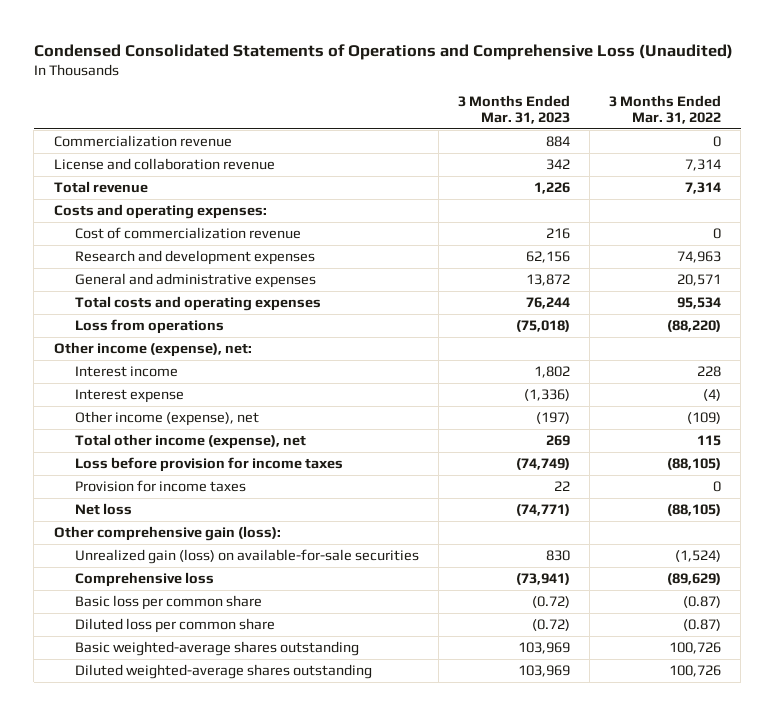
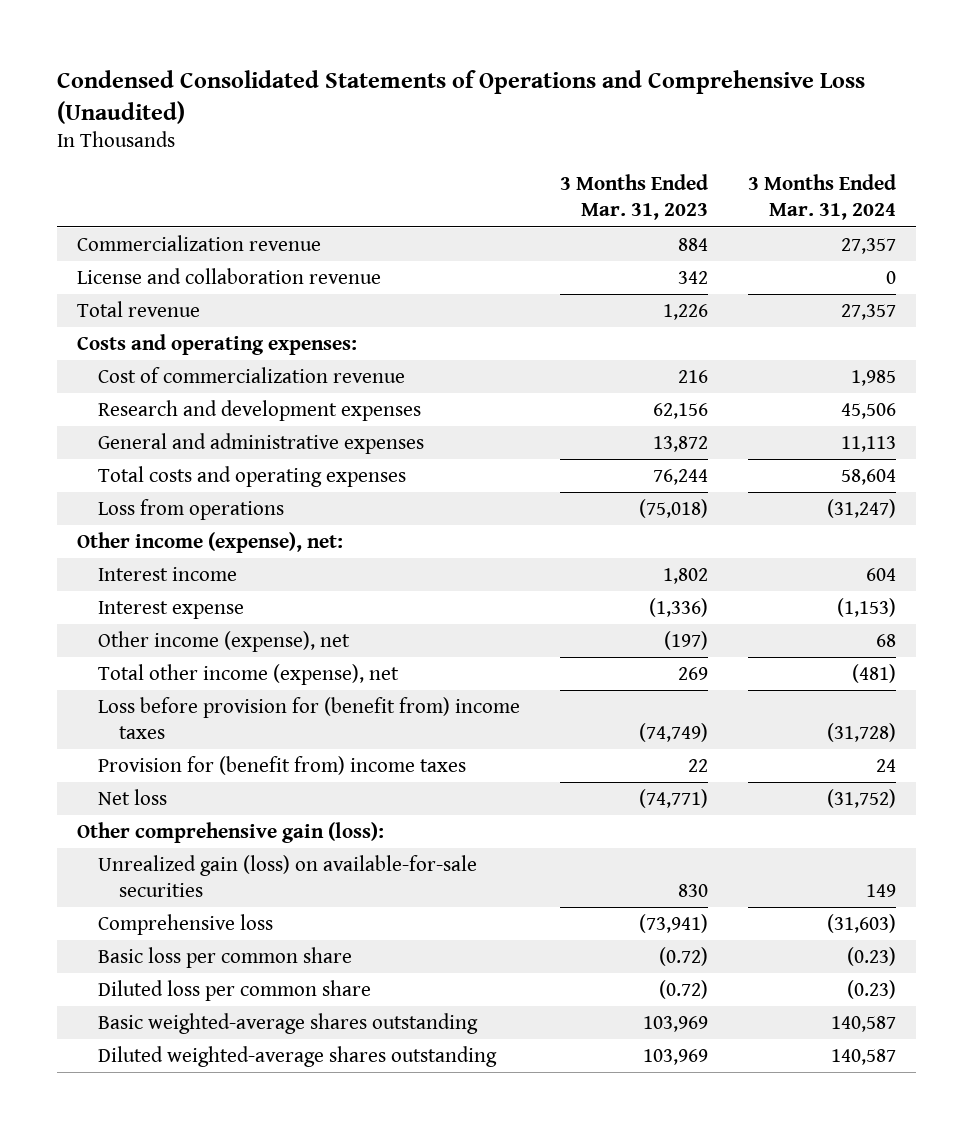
- | 3 Months Ended Mar. 31, 2023 | 3 Months Ended Mar. 31, 2022
+ | 3 Months Ended Mar. 31, 2023 | 3 Months Ended Mar. 31, 2024
- Loss before provision for income taxes | (74,749) | (88,105)
- Provision for income taxes | 22 | 0
+ Loss before provision for (benefit from) income taxes | (74,749) | (31,728)
+ Provision for (benefit from) income taxes | 22 | 24

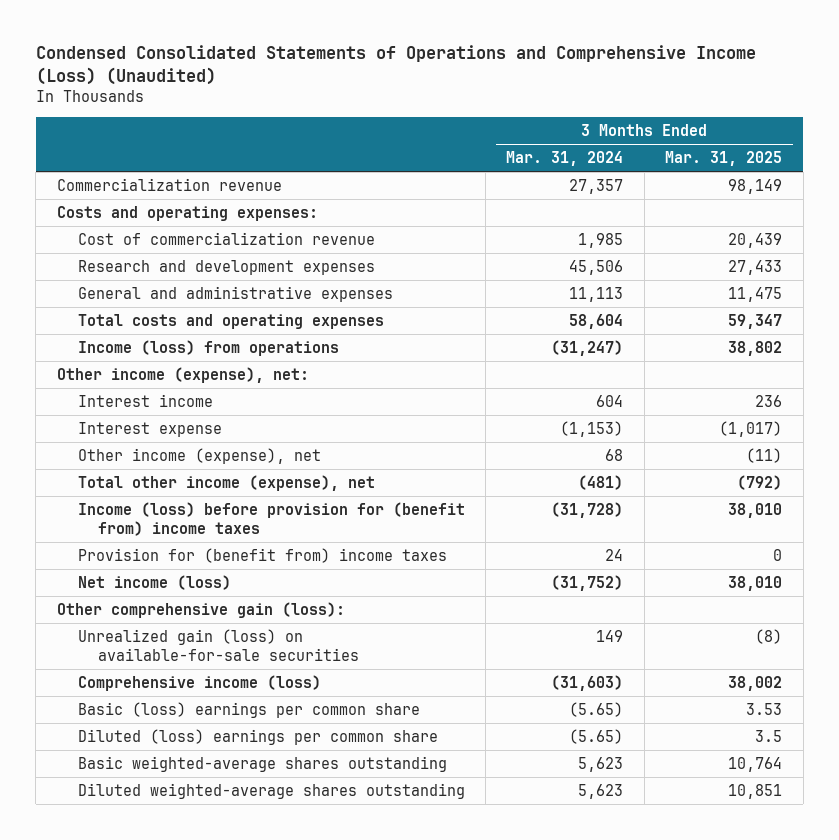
- Condensed Consolidated Statements of Operations and Comprehensive Loss (Unaudited)
+ Condensed Consolidated Statements of Operations and Comprehensive Income (Loss) (Unaudited)
- | 3 Months Ended Mar. 31, 2023 | 3 Months Ended Mar. 31, 2024
+ | 3 Months Ended Mar. 31, 2024 | 3 Months Ended Mar. 31, 2025
- License and collaboration revenue | 342 | 0
- Total revenue | 1,226 | 27,357
- Loss from operations | (75,018) | (31,247)
+ Income (loss) from operations | (31,247) | 38,802
- Loss before provision for (benefit from) income taxes | (74,749) | (31,728)
+ Income (loss) before provision for (benefit from) income taxes | (31,728) | 38,010
- Net loss | (74,771) | (31,752)
+ Net income (loss) | (31,752) | 38,010
- Comprehensive loss | (73,941) | (31,603)
- Basic loss per common share | (0.72) | (0.23)
- Diluted loss per common share | (0.72) | (0.23)
- Basic weighted-average shares outstanding | 103,969 | 140,587
- Diluted weighted-average shares outstanding | 103,969 | 140,587
+ Comprehensive income (loss) | (31,603) | 38,002
+ Basic (loss) earnings per common share | (5.65) | 3.53
+ Diluted (loss) earnings per common share | (5.65) | 3.5
+ Basic weighted-average shares outstanding | 5,623 | 10,764
+ Diluted weighted-average shares outstanding | 5,623 | 10,851

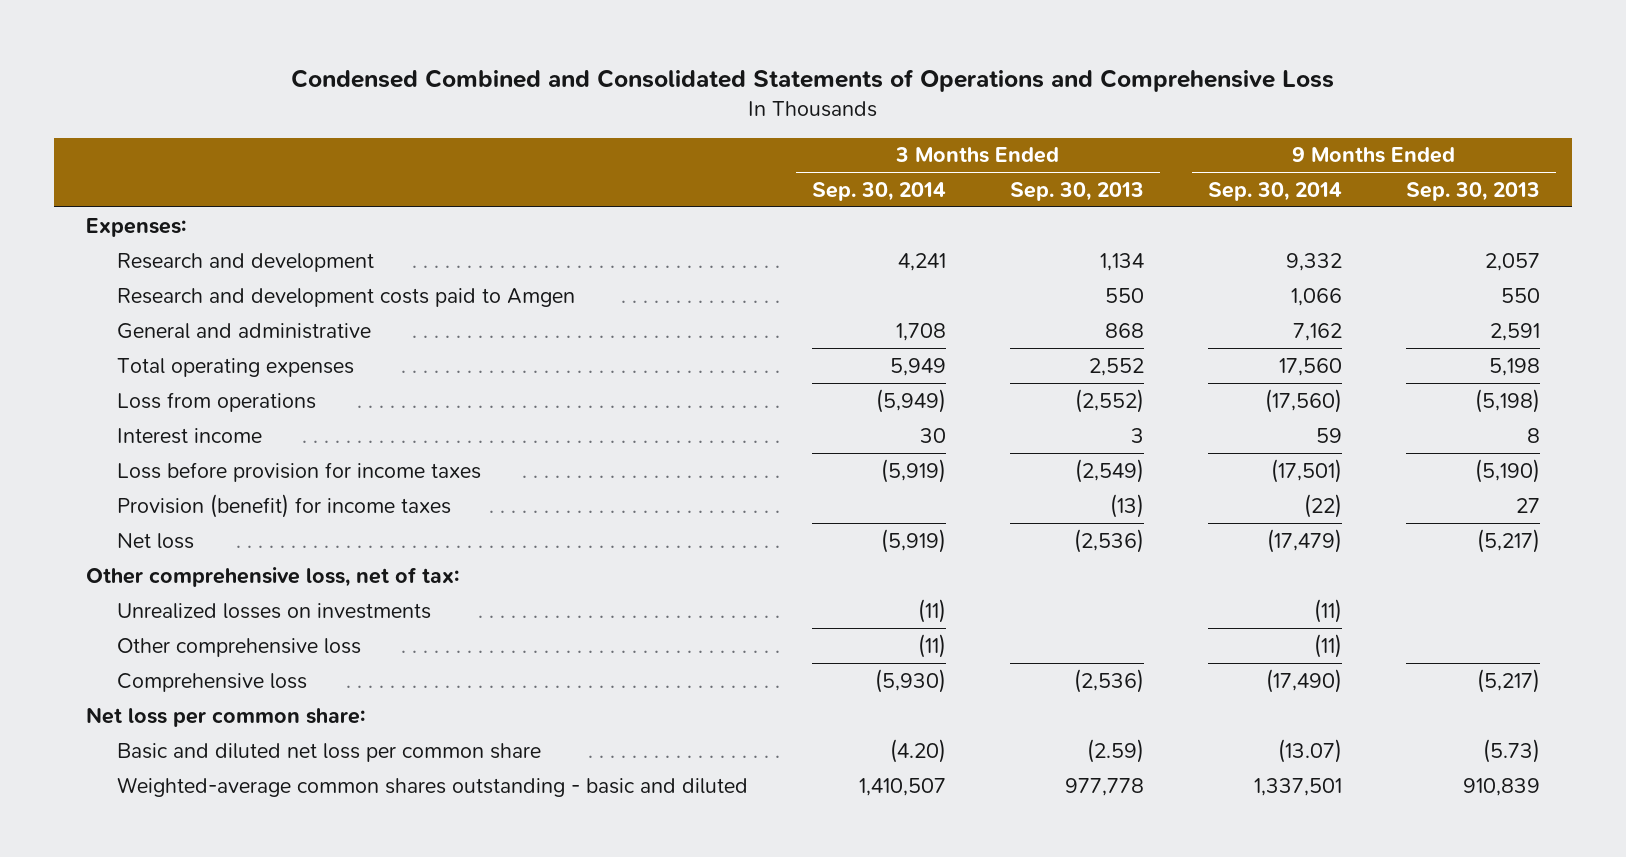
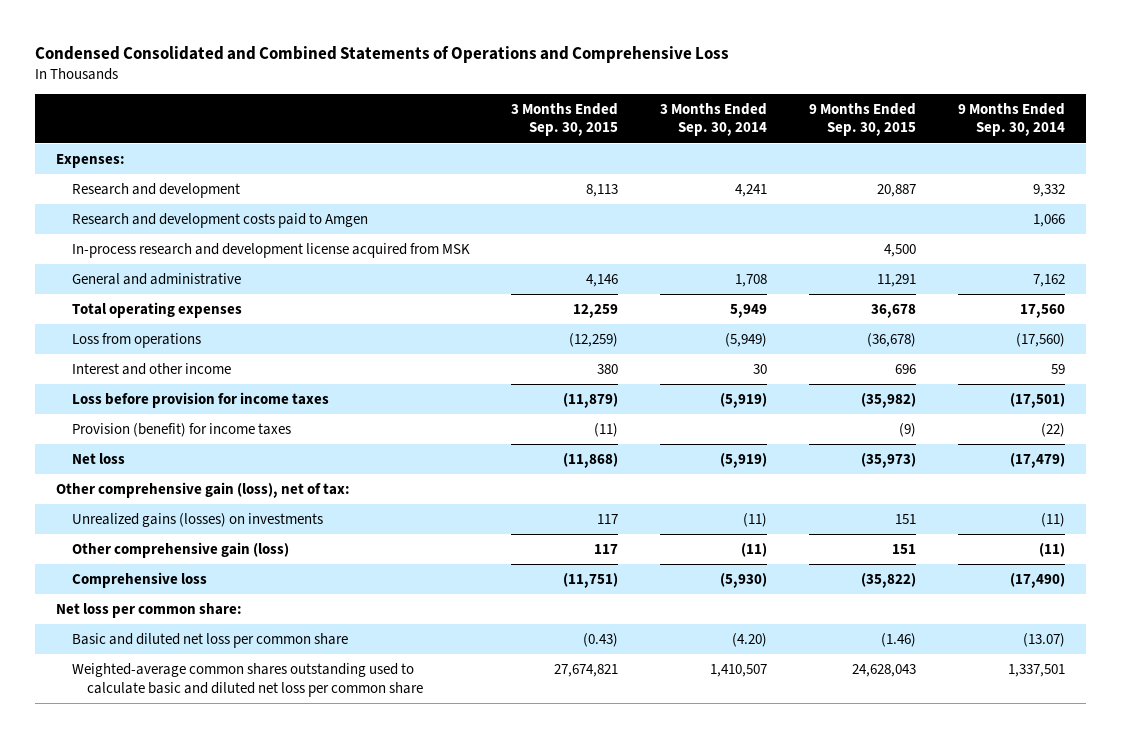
- Condensed Combined and Consolidated Statements of Operations and Comprehensive Loss
+ Condensed Consolidated and Combined Statements of Operations and Comprehensive Loss
- | 3 Months Ended Sep. 30, 2014 | 3 Months Ended Sep. 30, 2013 | 9 Months Ended Sep. 30, 2014 | 9 Months Ended Sep. 30, 2013
+ | 3 Months Ended Sep. 30, 2015 | 3 Months Ended Sep. 30, 2014 | 9 Months Ended Sep. 30, 2015 | 9 Months Ended Sep. 30, 2014
+ In-process research and development license acquired from MSK | | | 4,500 |
- Interest income | 30 | 3 | 59 | 8
+ Interest and other income | 380 | 30 | 696 | 59
- Other comprehensive loss, net of tax:
- Unrealized losses on investments | (11) | | (11) |
- Other comprehensive loss | (11) | | (11) |
+ Other comprehensive gain (loss), net of tax:
+ Unrealized gains (losses) on investments | 117 | (11) | 151 | (11)
+ Other comprehensive gain (loss) | 117 | (11) | 151 | (11)
- Weighted-average common shares outstanding - basic and diluted | 1,410,507 | 977,778 | 1,337,501 | 910,839
+ Weighted-average common shares outstanding used to calculate basic and diluted net loss per common share | 27,674,821 | 1,410,507 | 24,628,043 | 1,337,501

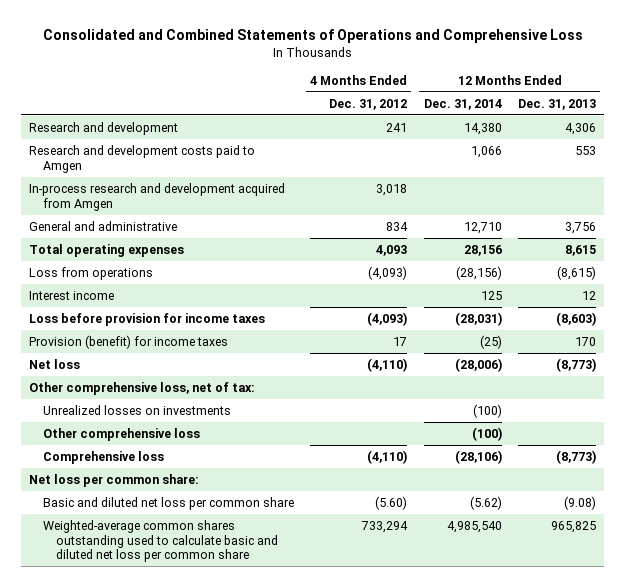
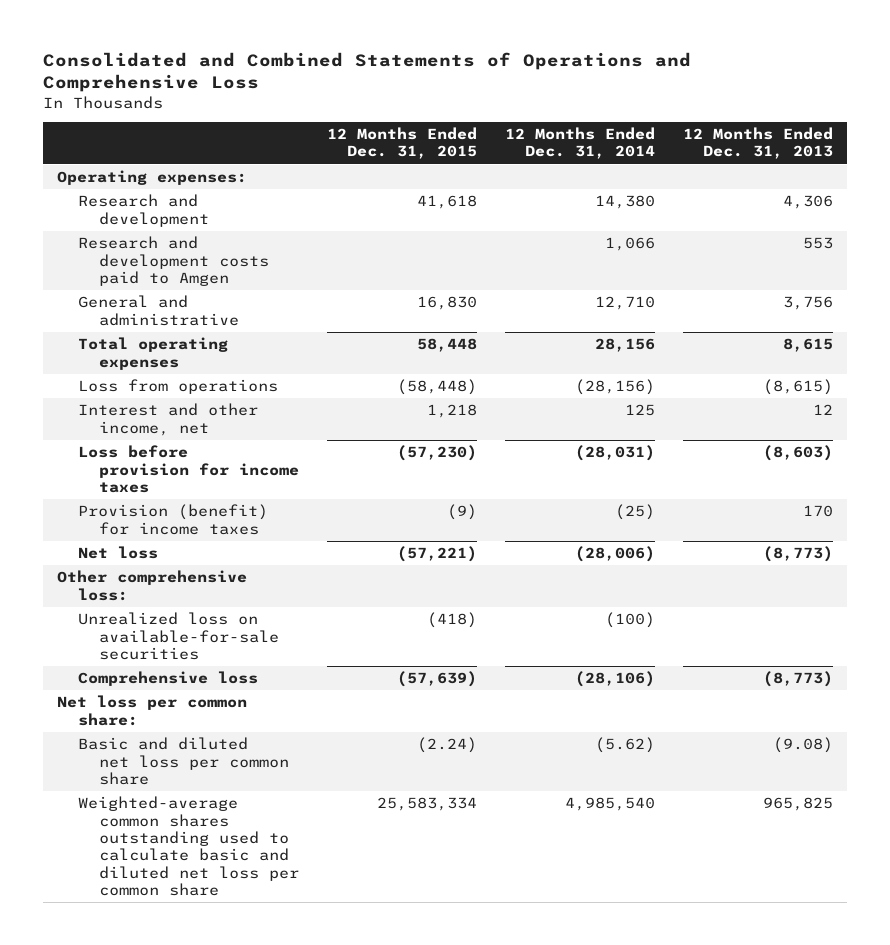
- | 4 Months Ended Dec. 31, 2012 | 12 Months Ended Dec. 31, 2014 | 12 Months Ended Dec. 31, 2013
+ | 12 Months Ended Dec. 31, 2015 | 12 Months Ended Dec. 31, 2014 | 12 Months Ended Dec. 31, 2013
+ Operating expenses:
- In-process research and development acquired from Amgen | 3,018 | |
- Interest income | | 125 | 12
+ Interest and other income, net | 1,218 | 125 | 12
- Other comprehensive loss, net of tax:
- Unrealized losses on investments | | (100) |
- Other comprehensive loss | | (100) |
+ Other comprehensive loss:
+ Unrealized loss on available-for-sale securities | (418) | (100) |

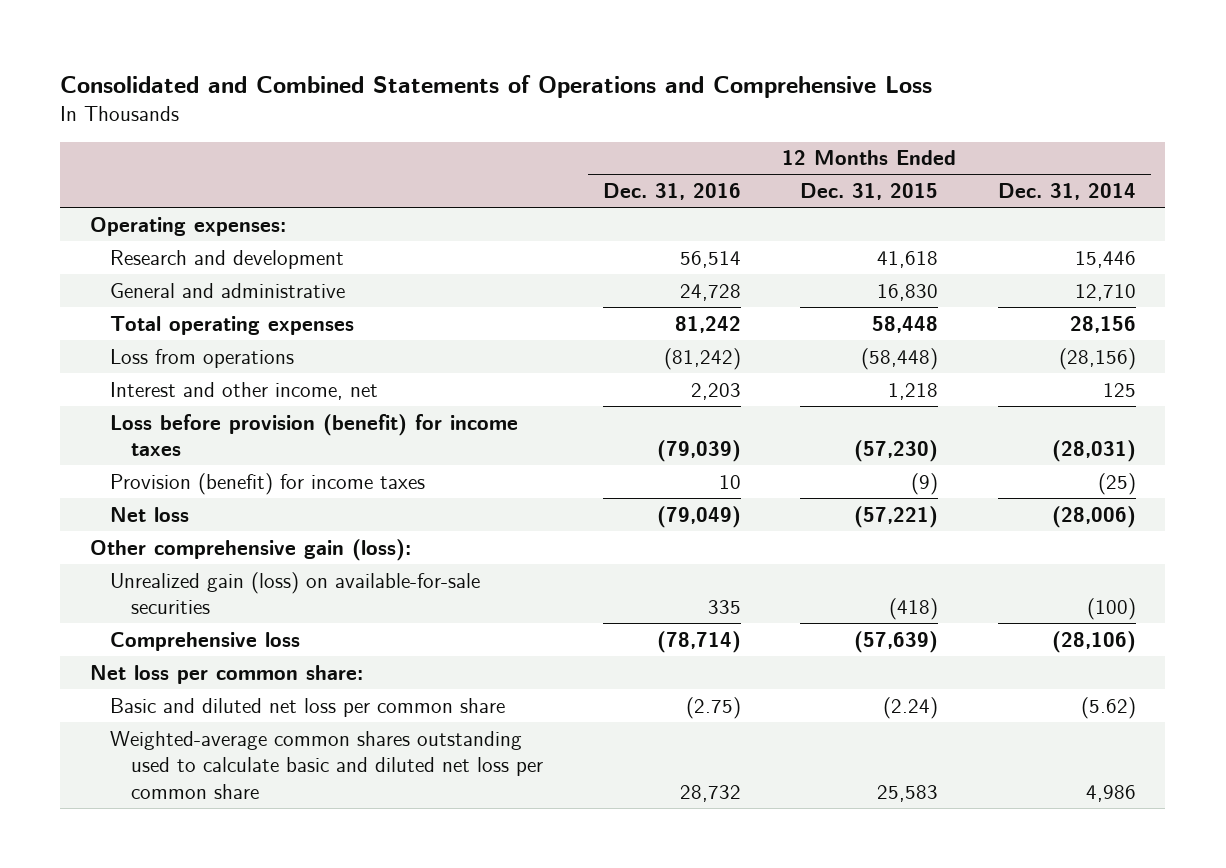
- | 12 Months Ended Dec. 31, 2015 | 12 Months Ended Dec. 31, 2014 | 12 Months Ended Dec. 31, 2013
+ | 12 Months Ended Dec. 31, 2016 | 12 Months Ended Dec. 31, 2015 | 12 Months Ended Dec. 31, 2014
- Research and development | 41,618 | 14,380 | 4,306
- Research and development costs paid to Amgen | | 1,066 | 553
+ Research and development | 56,514 | 41,618 | 15,446
- Loss before provision for income taxes | (57,230) | (28,031) | (8,603)
+ Loss before provision (benefit) for income taxes | (79,039) | (57,230) | (28,031)
- Other comprehensive loss:
- Unrealized loss on available-for-sale securities | (418) | (100) |
+ Other comprehensive gain (loss):
+ Unrealized gain (loss) on available-for-sale securities | 335 | (418) | (100)
- Weighted-average common shares outstanding used to calculate basic and diluted net loss per common share | 25,583,334 | 4,985,540 | 965,825
+ Weighted-average common shares outstanding used to calculate basic and diluted net loss per common share | 28,732 | 25,583 | 4,986

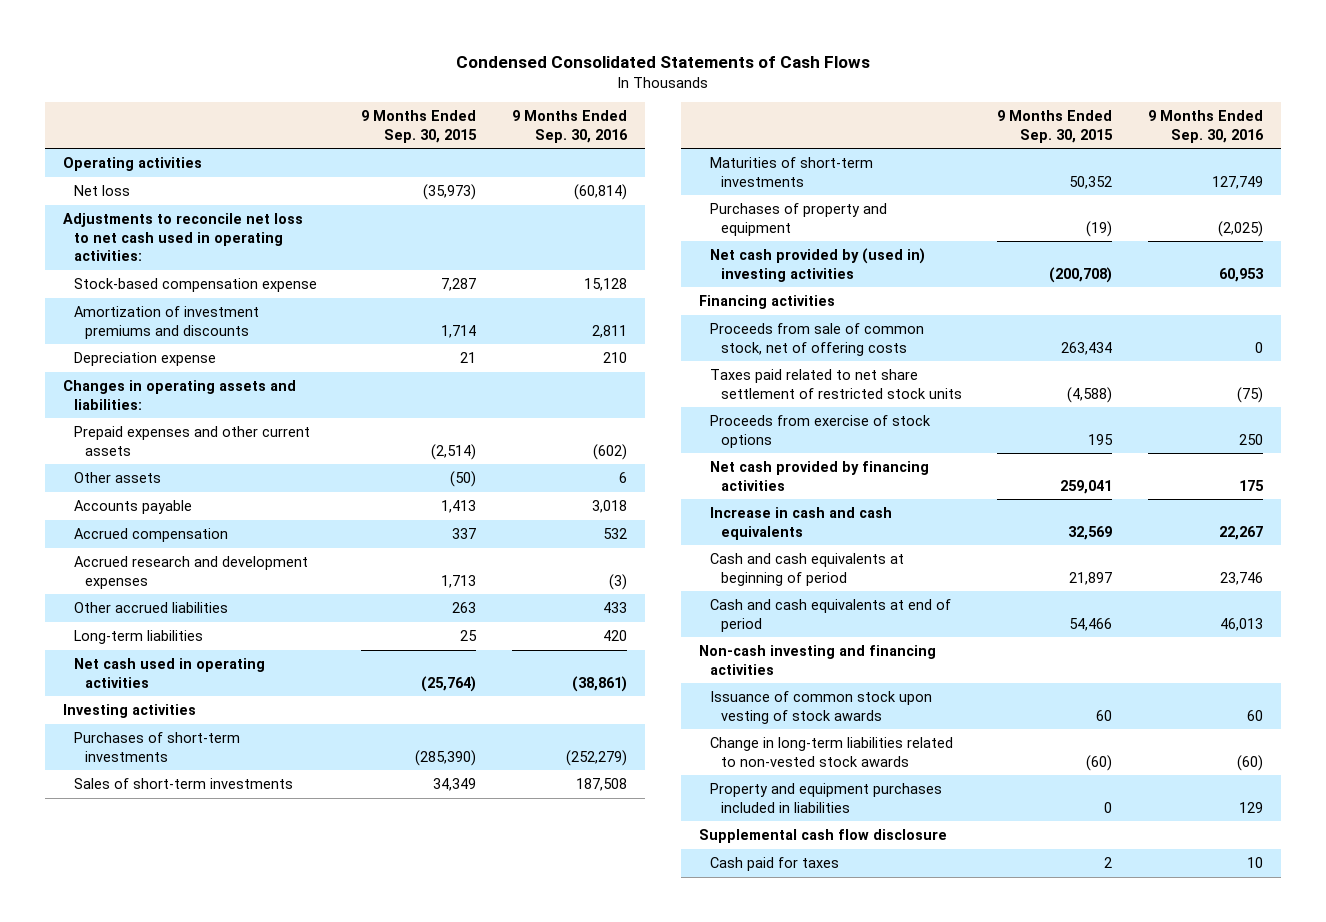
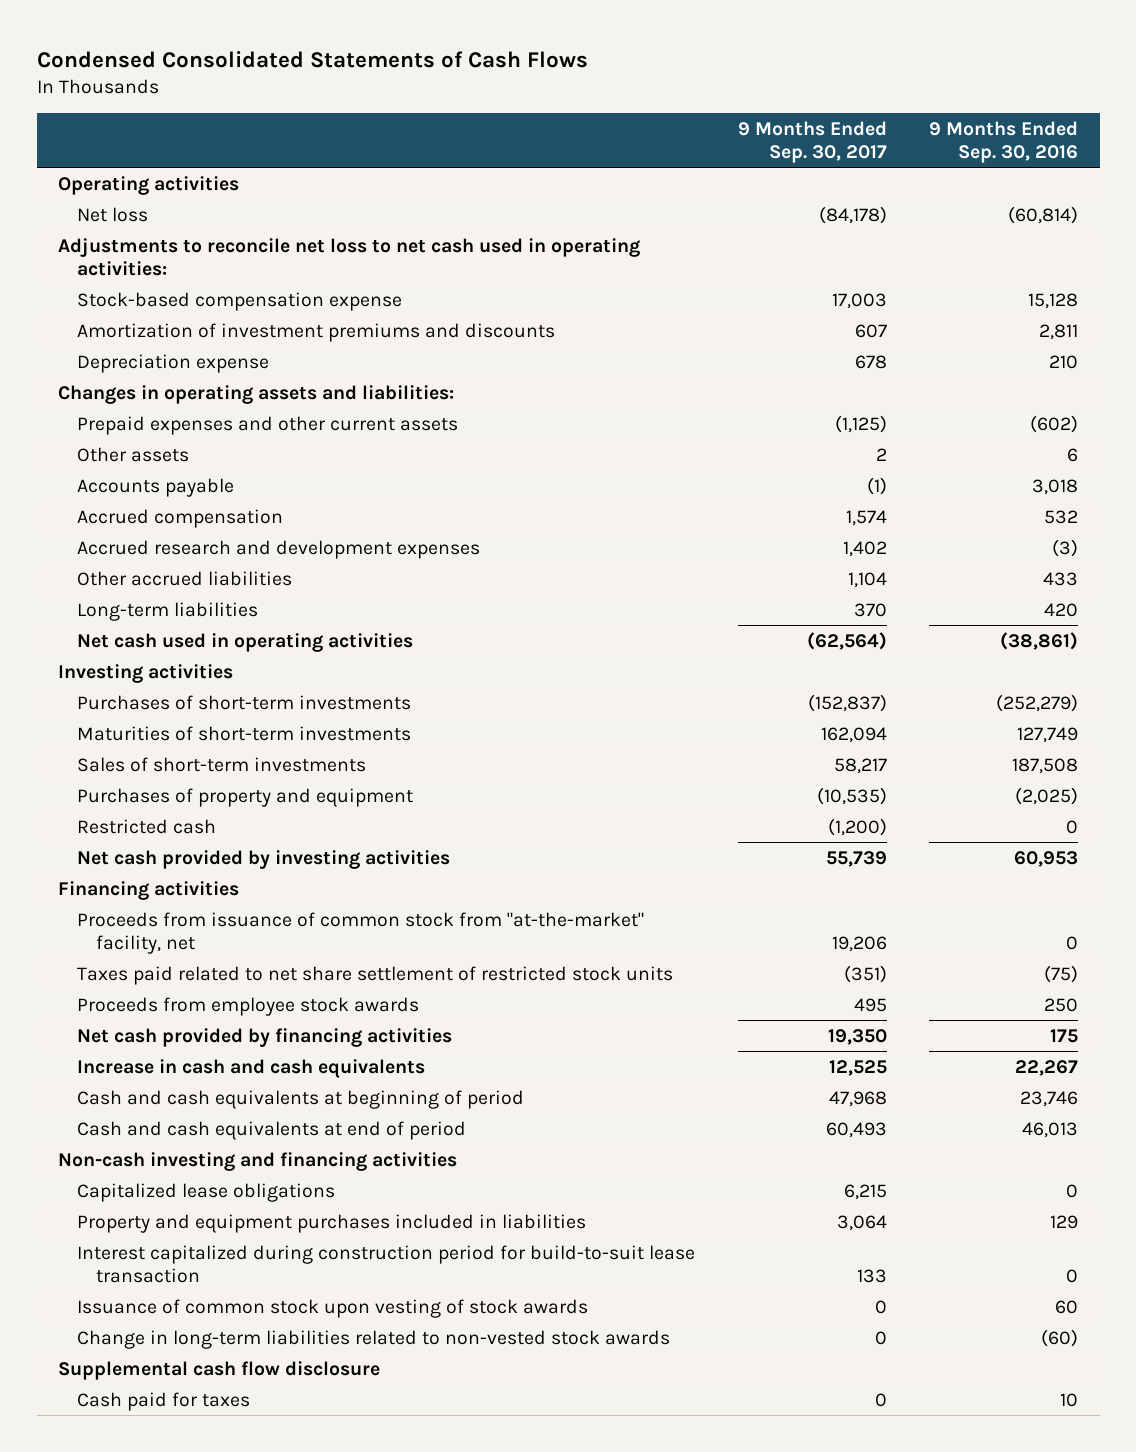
- | 9 Months Ended Sep. 30, 2015 | 9 Months Ended Sep. 30, 2016
+ | 9 Months Ended Sep. 30, 2017 | 9 Months Ended Sep. 30, 2016
moved down: Sales of short-term investments | 58,217 | 187,508
- Net cash provided by (used in) investing activities | (200,708) | 60,953
+ Restricted cash | (1,200) | 0
+ Net cash provided by investing activities | 55,739 | 60,953
- Proceeds from sale of common stock, net of offering costs | 263,434 | 0
+ Proceeds from issuance of common stock from "at-the-market" facility, net | 19,206 | 0
- Proceeds from exercise of stock options | 195 | 250
+ Proceeds from employee stock awards | 495 | 250
+ Capitalized lease obligations | 6,215 | 0
moved up: Property and equipment purchases included in liabilities | 3,064 | 129
+ Interest capitalized during construction period for build-to-suit lease transaction | 133 | 0

